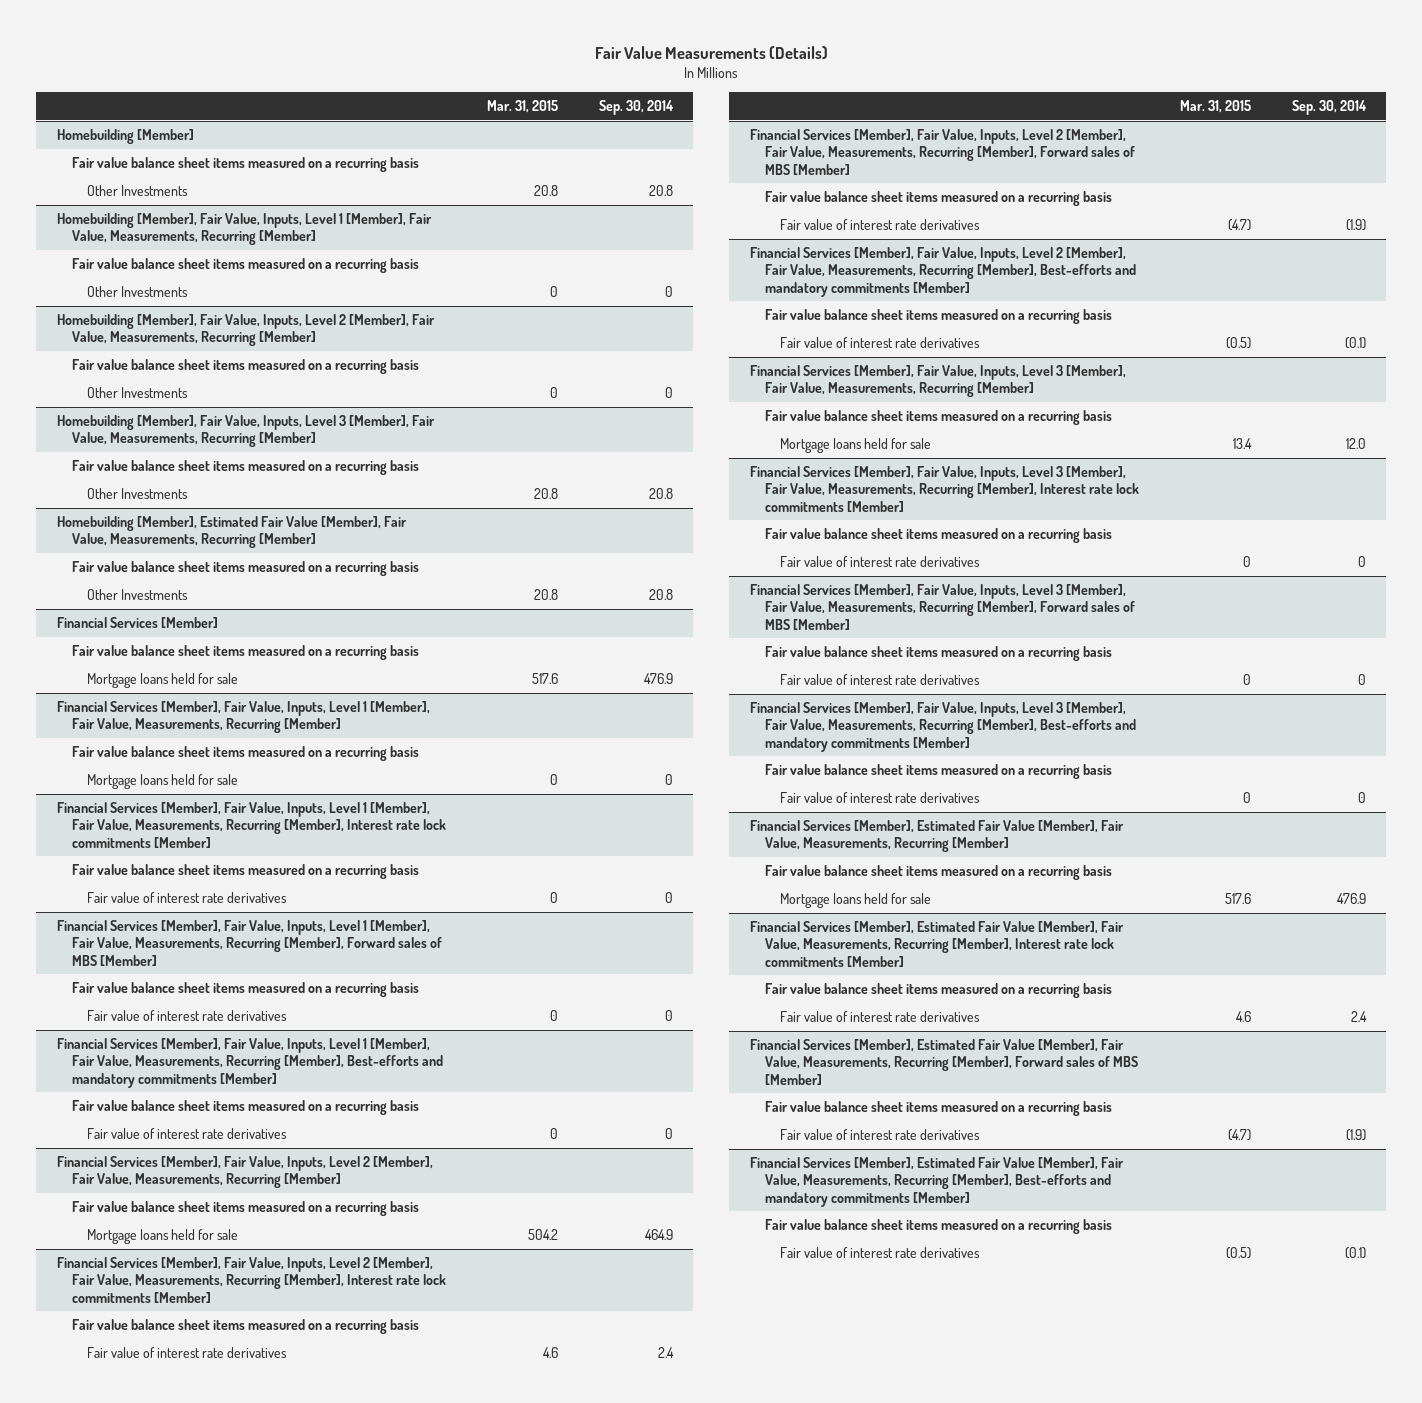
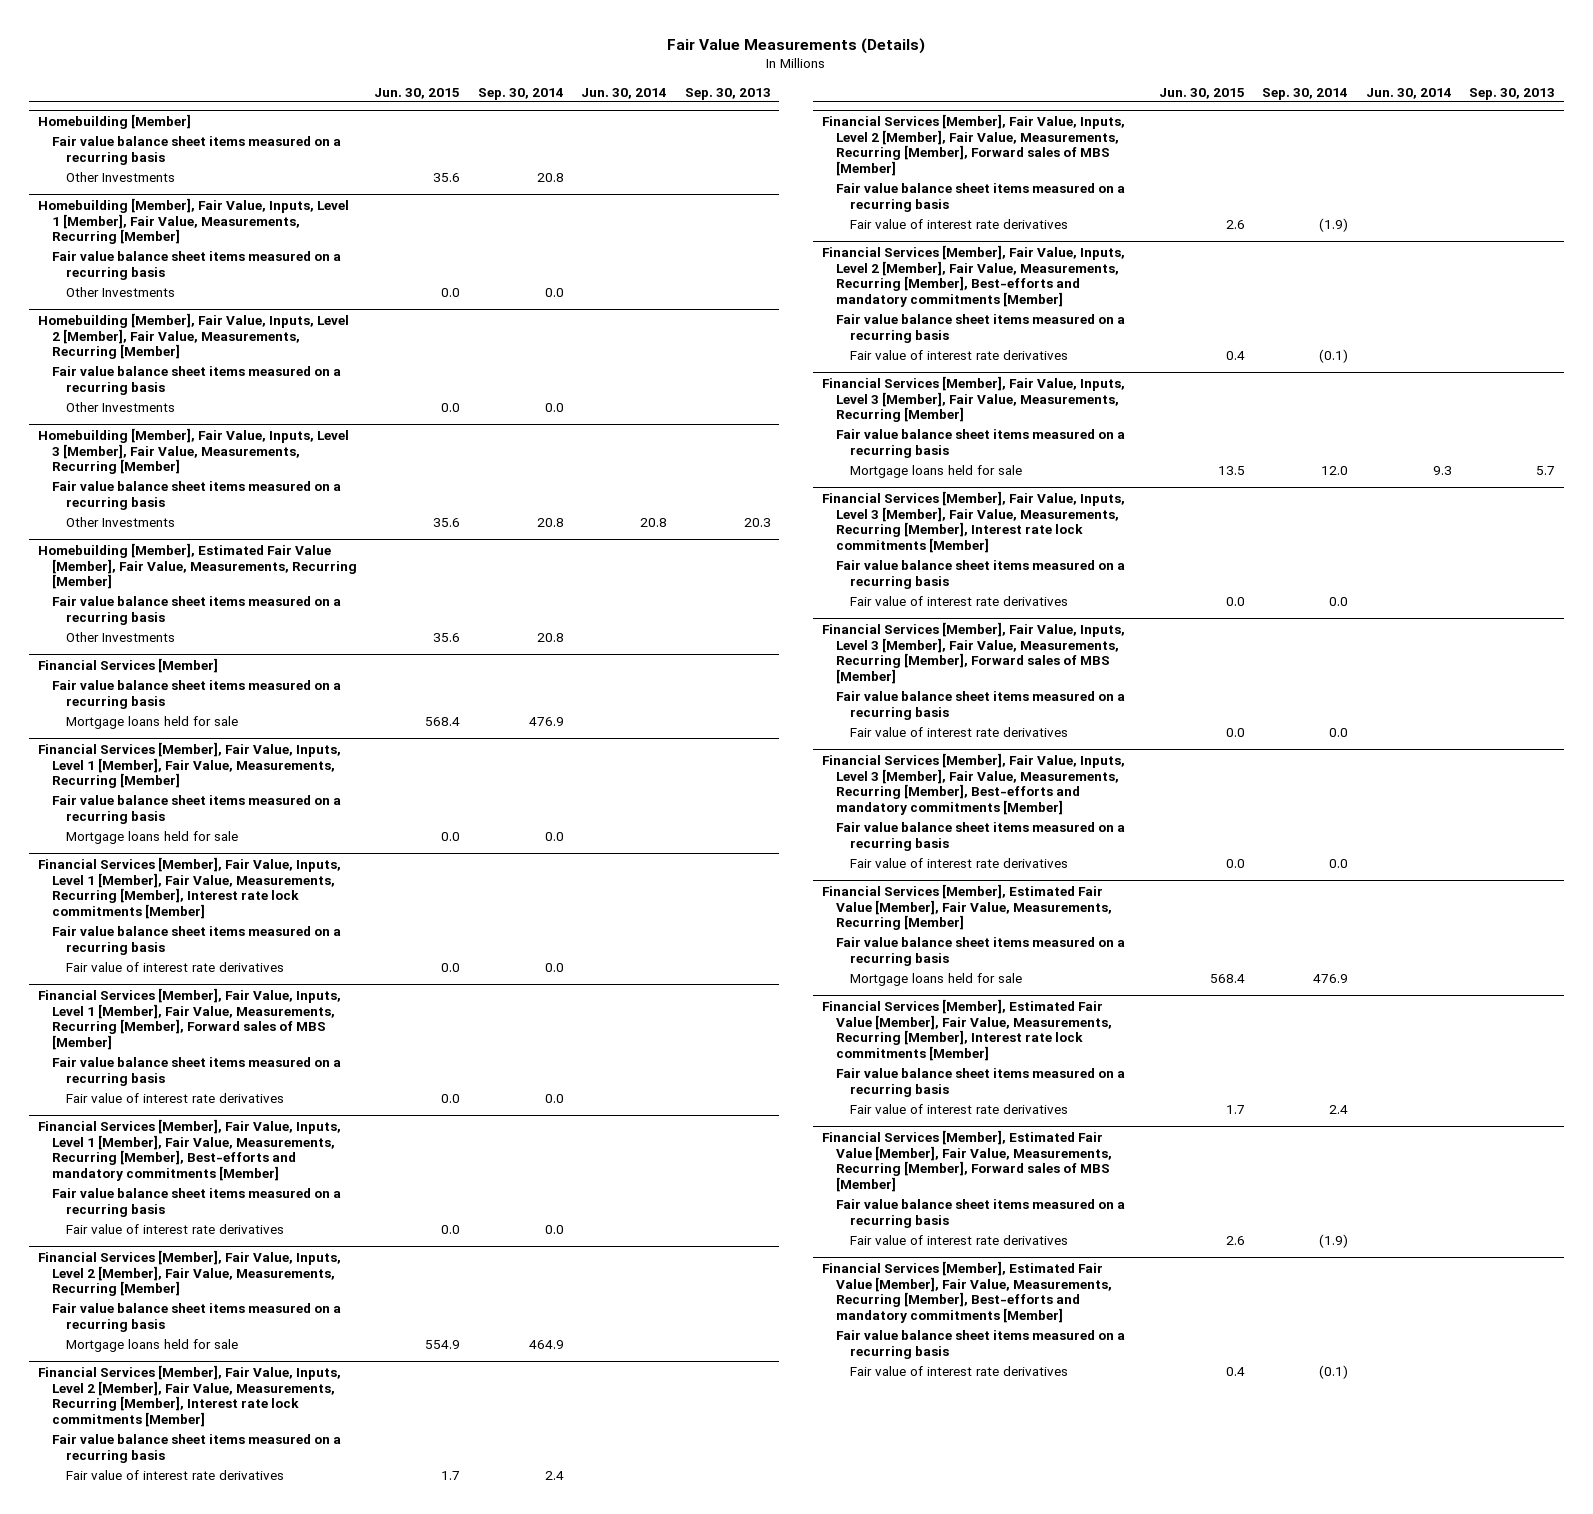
- | Mar. 31, 2015 | Sep. 30, 2014
+ | Jun. 30, 2015 | Sep. 30, 2014 | Jun. 30, 2014 | Sep. 30, 2013
@ Homebuilding [Member], Fair Value, Inputs, Level 1 [Member], Fair Value, Measurements, Recurring [Member]
- Other Investments | 0 | 0
+ Other Investments | 0.0 | 0.0 | |
@ Homebuilding [Member], Fair Value, Inputs, Level 2 [Member], Fair Value, Measurements, Recurring [Member]
- Other Investments | 0 | 0
+ Other Investments | 0.0 | 0.0 | |
@ Financial Services [Member], Fair Value, Inputs, Level 1 [Member], Fair Value, Measurements, Recurring [Member]
- Mortgage loans held for sale | 0 | 0
+ Mortgage loans held for sale | 0.0 | 0.0 | |
@ Financial Services [Member], Fair Value, Inputs, Level 1 [Member], Fair Value, Measurements, Recurring [Member], Interest rate lock commitments [Member]
- Fair value of interest rate derivatives | 0 | 0
+ Fair value of interest rate derivatives | 0.0 | 0.0 | |
@ Financial Services [Member], Fair Value, Inputs, Level 1 [Member], Fair Value, Measurements, Recurring [Member], Forward sales of MBS [Member]
- Fair value of interest rate derivatives | 0 | 0
+ Fair value of interest rate derivatives | 0.0 | 0.0 | |
@ Financial Services [Member], Fair Value, Inputs, Level 1 [Member], Fair Value, Measurements, Recurring [Member], Best-efforts and mandatory commitments [Member]
- Fair value of interest rate derivatives | 0 | 0
+ Fair value of interest rate derivatives | 0.0 | 0.0 | |
@ Financial Services [Member], Fair Value, Inputs, Level 3 [Member], Fair Value, Measurements, Recurring [Member], Interest rate lock commitments [Member]
- Fair value of interest rate derivatives | 0 | 0
+ Fair value of interest rate derivatives | 0.0 | 0.0 | |
@ Financial Services [Member], Fair Value, Inputs, Level 3 [Member], Fair Value, Measurements, Recurring [Member], Forward sales of MBS [Member]
- Fair value of interest rate derivatives | 0 | 0
+ Fair value of interest rate derivatives | 0.0 | 0.0 | |
@ Financial Services [Member], Fair Value, Inputs, Level 3 [Member], Fair Value, Measurements, Recurring [Member], Best-efforts and mandatory commitments [Member]
- Fair value of interest rate derivatives | 0 | 0
+ Fair value of interest rate derivatives | 0.0 | 0.0 | |

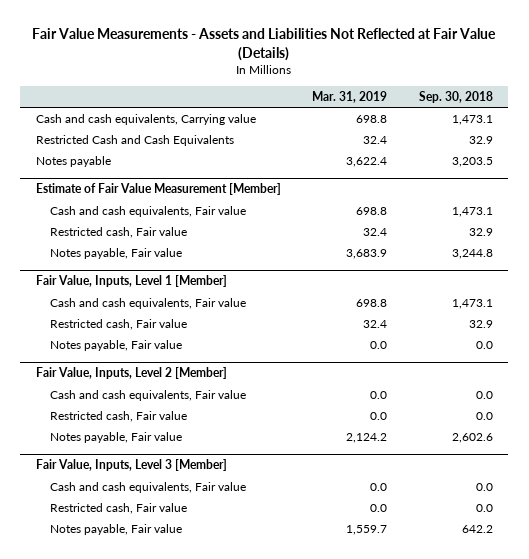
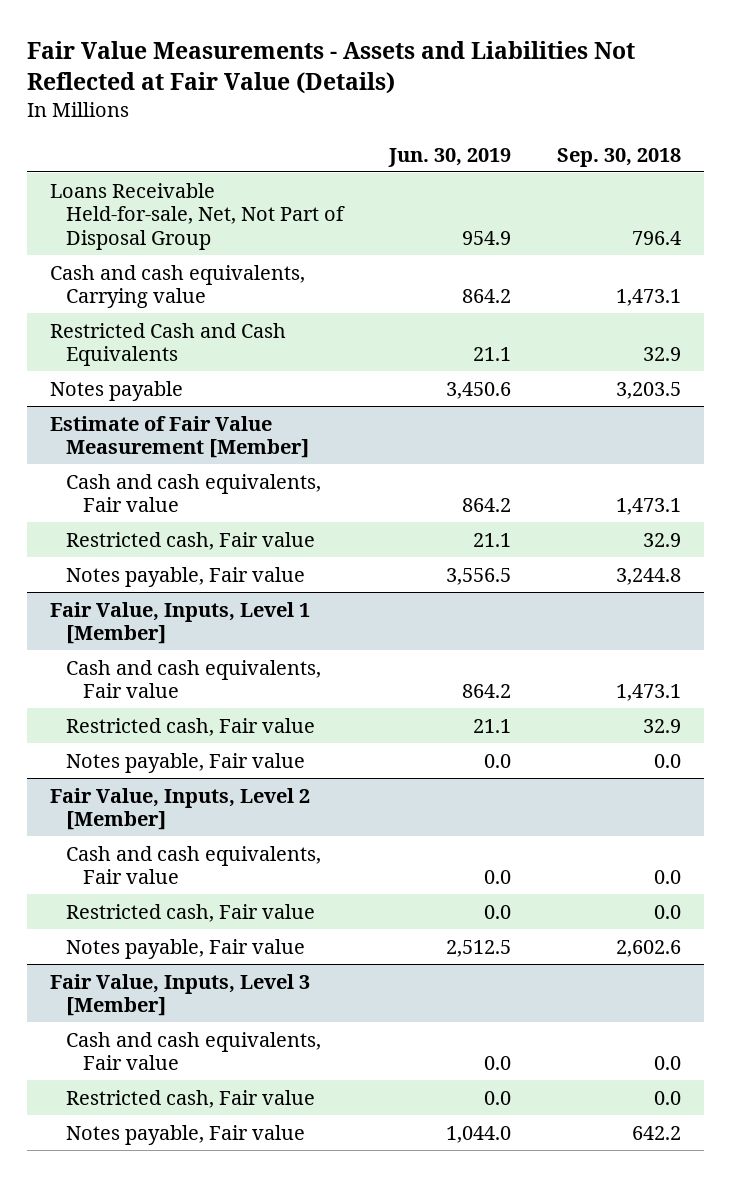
- | Mar. 31, 2019 | Sep. 30, 2018
+ | Jun. 30, 2019 | Sep. 30, 2018
+ Loans Receivable Held-for-sale, Net, Not Part of Disposal Group | 954.9 | 796.4

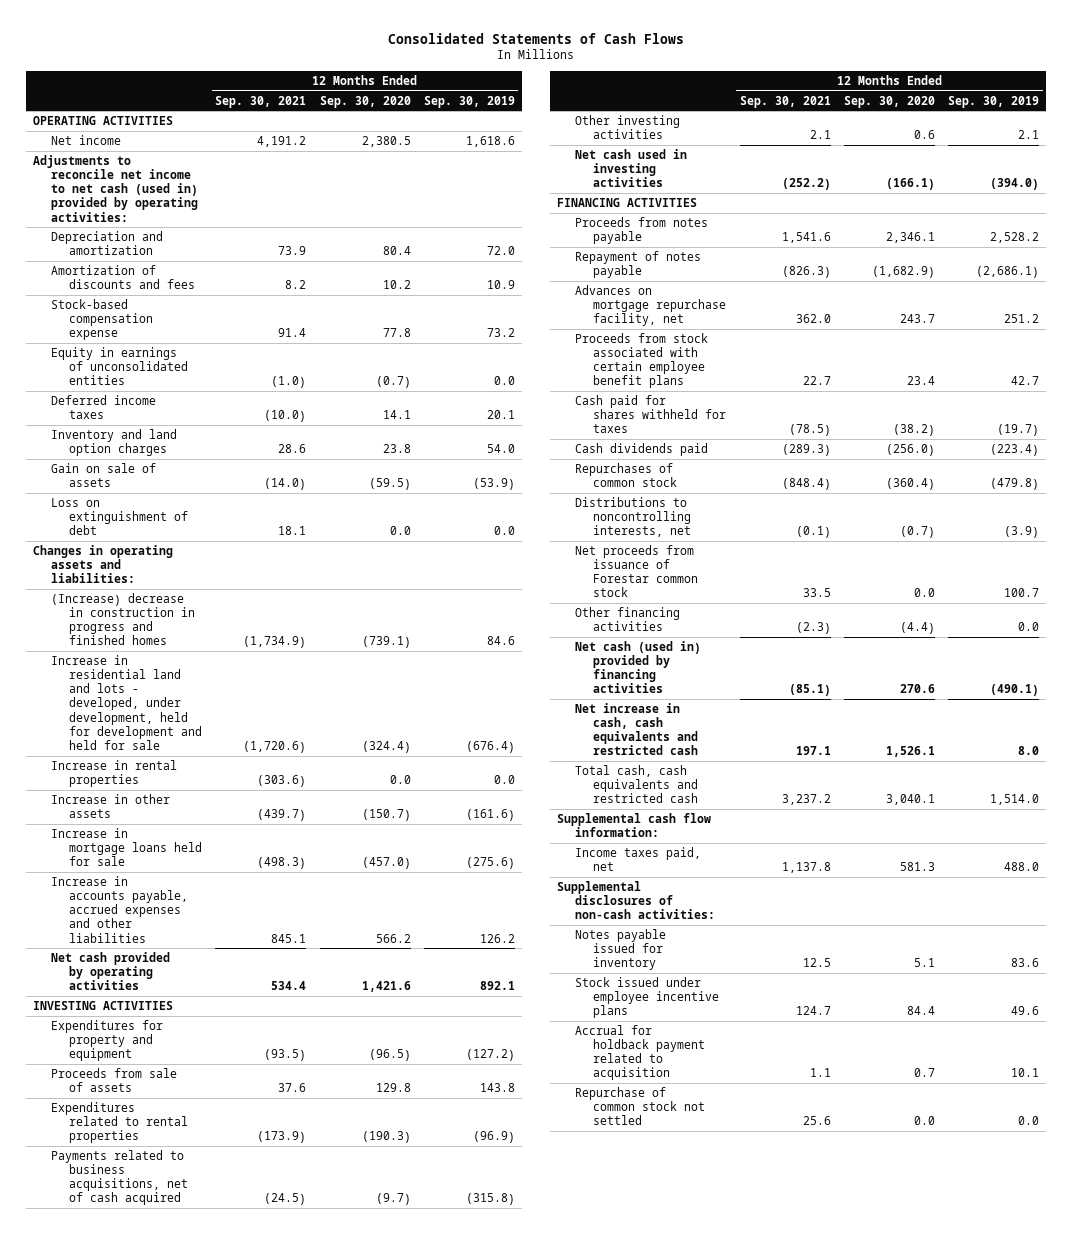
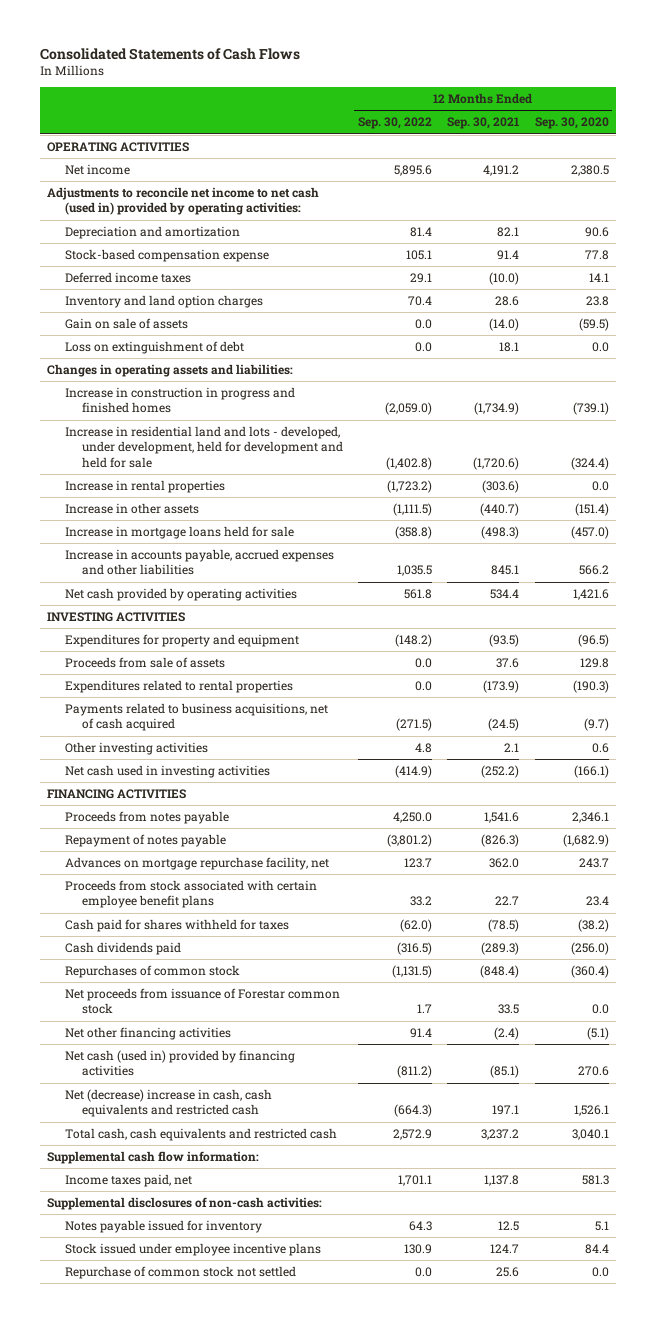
- | 12 Months Ended Sep. 30, 2021 | 12 Months Ended Sep. 30, 2020 | 12 Months Ended Sep. 30, 2019
+ | 12 Months Ended Sep. 30, 2022 | 12 Months Ended Sep. 30, 2021 | 12 Months Ended Sep. 30, 2020
- Depreciation and amortization | 73.9 | 80.4 | 72.0
- Amortization of discounts and fees | 8.2 | 10.2 | 10.9
+ Depreciation and amortization | 81.4 | 82.1 | 90.6
- Equity in earnings of unconsolidated entities | (1.0) | (0.7) | 0.0
- (Increase) decrease in construction in progress and finished homes | (1,734.9) | (739.1) | 84.6
+ Increase in construction in progress and finished homes | (2,059.0) | (1,734.9) | (739.1)
- Increase in other assets | (439.7) | (150.7) | (161.6)
+ Increase in other assets | (1,111.5) | (440.7) | (151.4)
- Distributions to noncontrolling interests, net | (0.1) | (0.7) | (3.9)
- Other financing activities | (2.3) | (4.4) | 0.0
+ Net other financing activities | 91.4 | (2.4) | (5.1)
- Net increase in cash, cash equivalents and restricted cash | 197.1 | 1,526.1 | 8.0
+ Net (decrease) increase in cash, cash equivalents and restricted cash | (664.3) | 197.1 | 1,526.1
- Accrual for holdback payment related to acquisition | 1.1 | 0.7 | 10.1

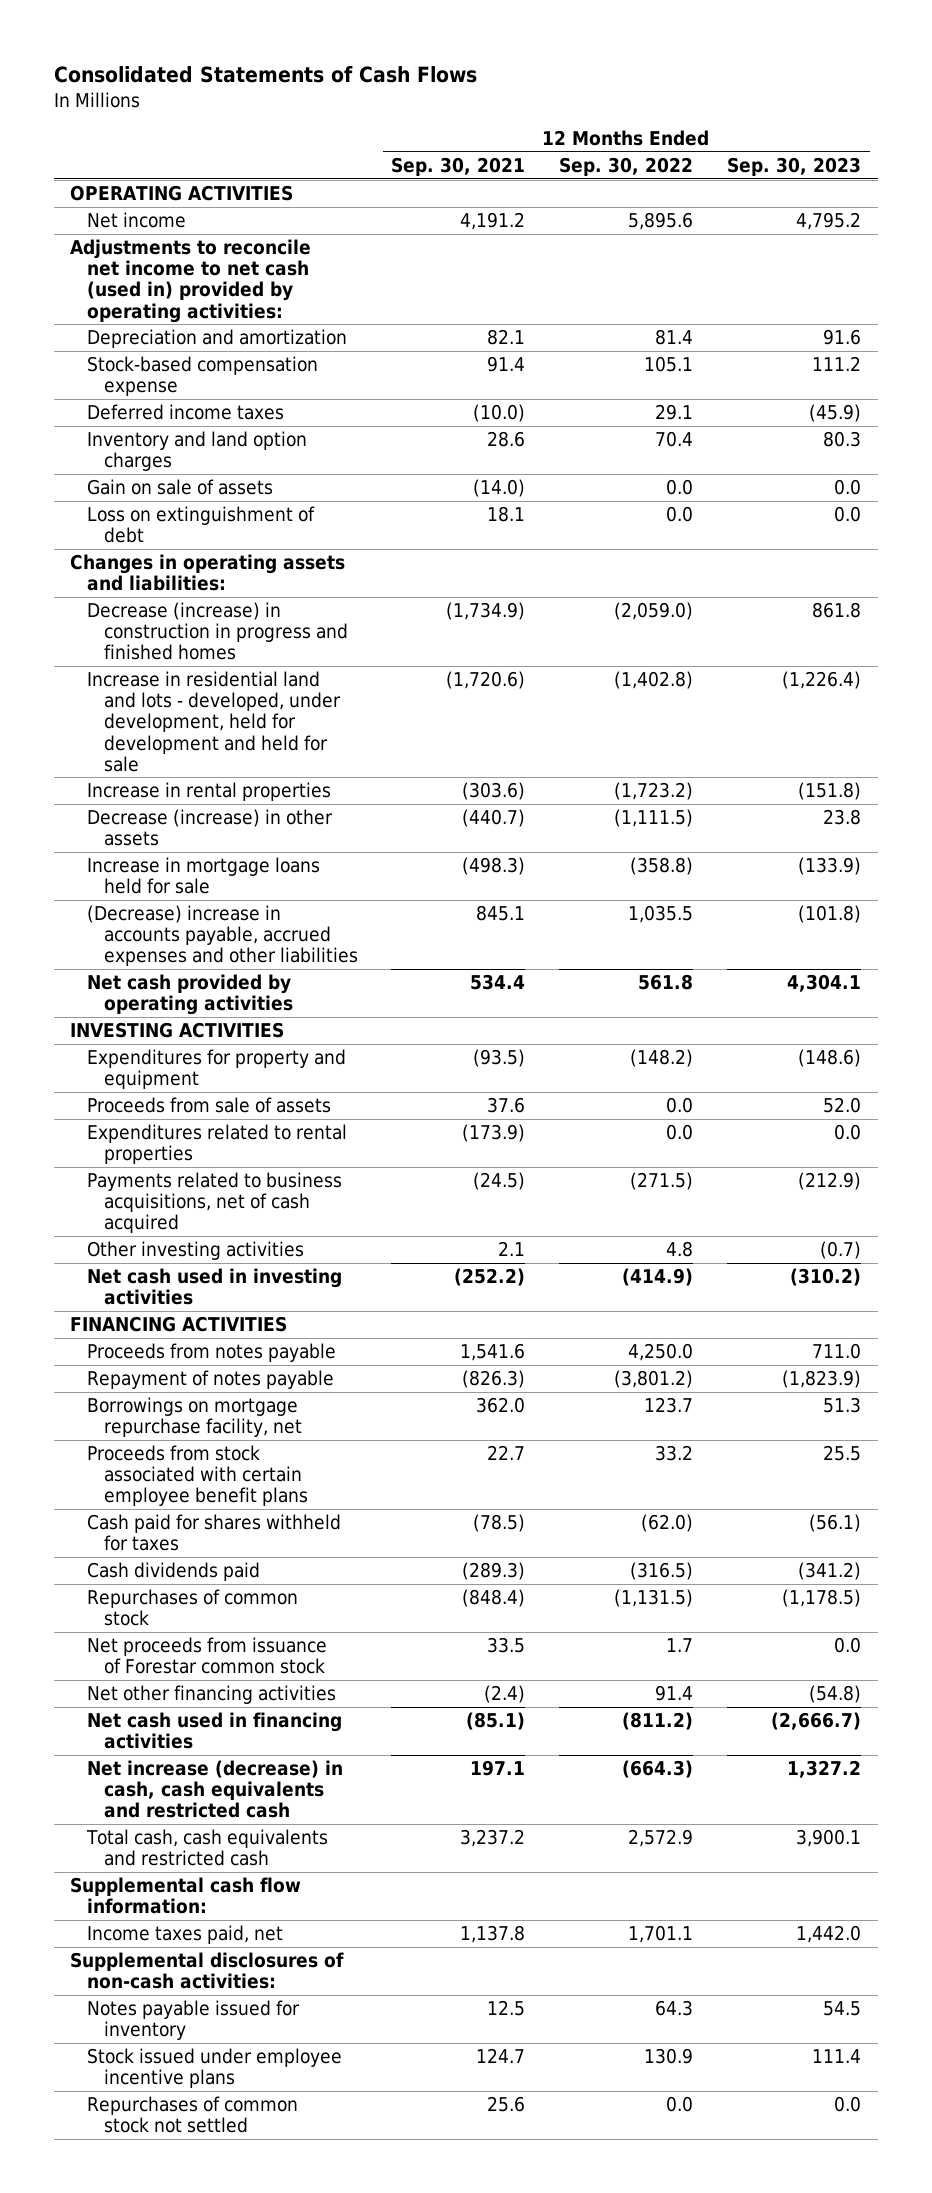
- | 12 Months Ended Sep. 30, 2022 | 12 Months Ended Sep. 30, 2021 | 12 Months Ended Sep. 30, 2020
+ | 12 Months Ended Sep. 30, 2021 | 12 Months Ended Sep. 30, 2022 | 12 Months Ended Sep. 30, 2023
- Increase in construction in progress and finished homes | (2,059.0) | (1,734.9) | (739.1)
+ Decrease (increase) in construction in progress and finished homes | (1,734.9) | (2,059.0) | 861.8
- Increase in other assets | (1,111.5) | (440.7) | (151.4)
+ Decrease (increase) in other assets | (440.7) | (1,111.5) | 23.8
- Increase in accounts payable, accrued expenses and other liabilities | 1,035.5 | 845.1 | 566.2
+ (Decrease) increase in accounts payable, accrued expenses and other liabilities | 845.1 | 1,035.5 | (101.8)
- Advances on mortgage repurchase facility, net | 123.7 | 362.0 | 243.7
+ Borrowings on mortgage repurchase facility, net | 362.0 | 123.7 | 51.3
- Net cash (used in) provided by financing activities | (811.2) | (85.1) | 270.6
- Net (decrease) increase in cash, cash equivalents and restricted cash | (664.3) | 197.1 | 1,526.1
+ Net cash used in financing activities | (85.1) | (811.2) | (2,666.7)
+ Net increase (decrease) in cash, cash equivalents and restricted cash | 197.1 | (664.3) | 1,327.2
- Repurchase of common stock not settled | 0.0 | 25.6 | 0.0
+ Repurchases of common stock not settled | 25.6 | 0.0 | 0.0

